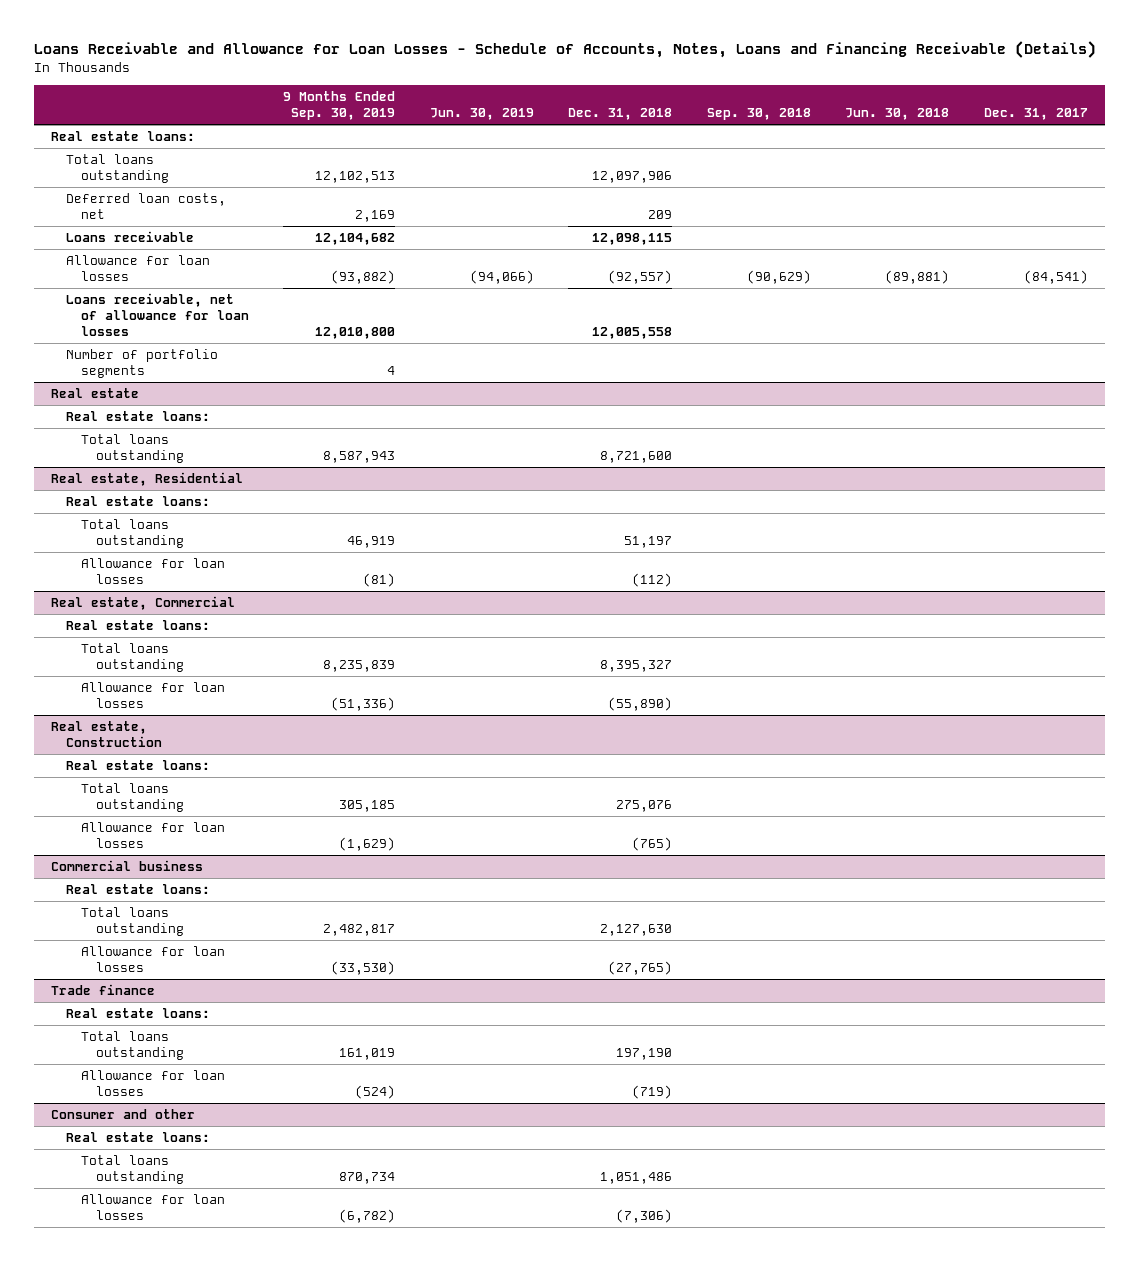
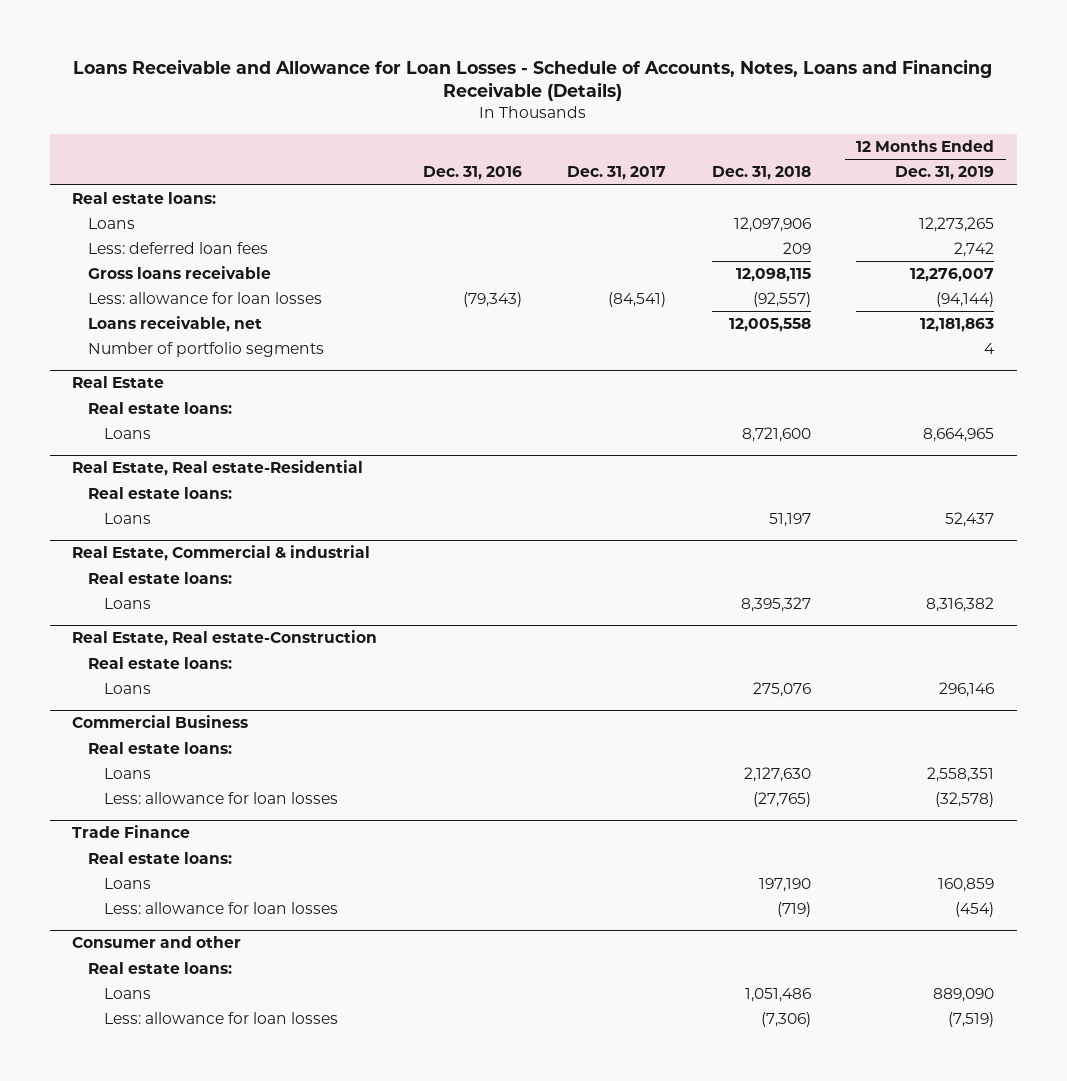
- | 9 Months Ended Sep. 30, 2019 | Jun. 30, 2019 | Dec. 31, 2018 | Sep. 30, 2018 | Jun. 30, 2018 | Dec. 31, 2017
+ | Dec. 31, 2016 | Dec. 31, 2017 | Dec. 31, 2018 | 12 Months Ended Dec. 31, 2019
- Total loans outstanding | 12,102,513 | | 12,097,906 | | |
- Deferred loan costs, net | 2,169 | | 209 | | |
- Loans receivable | 12,104,682 | | 12,098,115 | | |
- Allowance for loan losses | (93,882) | (94,066) | (92,557) | (90,629) | (89,881) | (84,541)
- Loans receivable, net of allowance for loan losses | 12,010,800 | | 12,005,558 | | |
+ Loans | | | 12,097,906 | 12,273,265
+ Less: deferred loan fees | | | 209 | 2,742
+ Gross loans receivable | | | 12,098,115 | 12,276,007
+ Less: allowance for loan losses | (79,343) | (84,541) | (92,557) | (94,144)
+ Loans receivable, net | | | 12,005,558 | 12,181,863
- Real estate
+ Real Estate
- Total loans outstanding | 8,587,943 | | 8,721,600 | | |
- Real estate, Residential
+ Loans | | | 8,721,600 | 8,664,965
+ Real Estate, Real estate-Residential
- Total loans outstanding | 46,919 | | 51,197 | | |
- Allowance for loan losses | (81) | | (112) | | |
- Real estate, Commercial
+ Loans | | | 51,197 | 52,437
+ Real Estate, Commercial & industrial
- Total loans outstanding | 8,235,839 | | 8,395,327 | | |
- Allowance for loan losses | (51,336) | | (55,890) | | |
- Real estate, Construction
+ Loans | | | 8,395,327 | 8,316,382
+ Real Estate, Real estate-Construction
- Total loans outstanding | 305,185 | | 275,076 | | |
- Allowance for loan losses | (1,629) | | (765) | | |
- Commercial business
+ Loans | | | 275,076 | 296,146
+ Commercial Business
- Total loans outstanding | 2,482,817 | | 2,127,630 | | |
- Allowance for loan losses | (33,530) | | (27,765) | | |
- Trade finance
+ Loans | | | 2,127,630 | 2,558,351
+ Less: allowance for loan losses | | | (27,765) | (32,578)
+ Trade Finance
- Total loans outstanding | 161,019 | | 197,190 | | |
- Allowance for loan losses | (524) | | (719) | | |
+ Loans | | | 197,190 | 160,859
+ Less: allowance for loan losses | | | (719) | (454)
@ Consumer and other
- Total loans outstanding | 870,734 | | 1,051,486 | | |
- Allowance for loan losses | (6,782) | | (7,306) | | |
+ Loans | | | 1,051,486 | 889,090
+ Less: allowance for loan losses | | | (7,306) | (7,519)

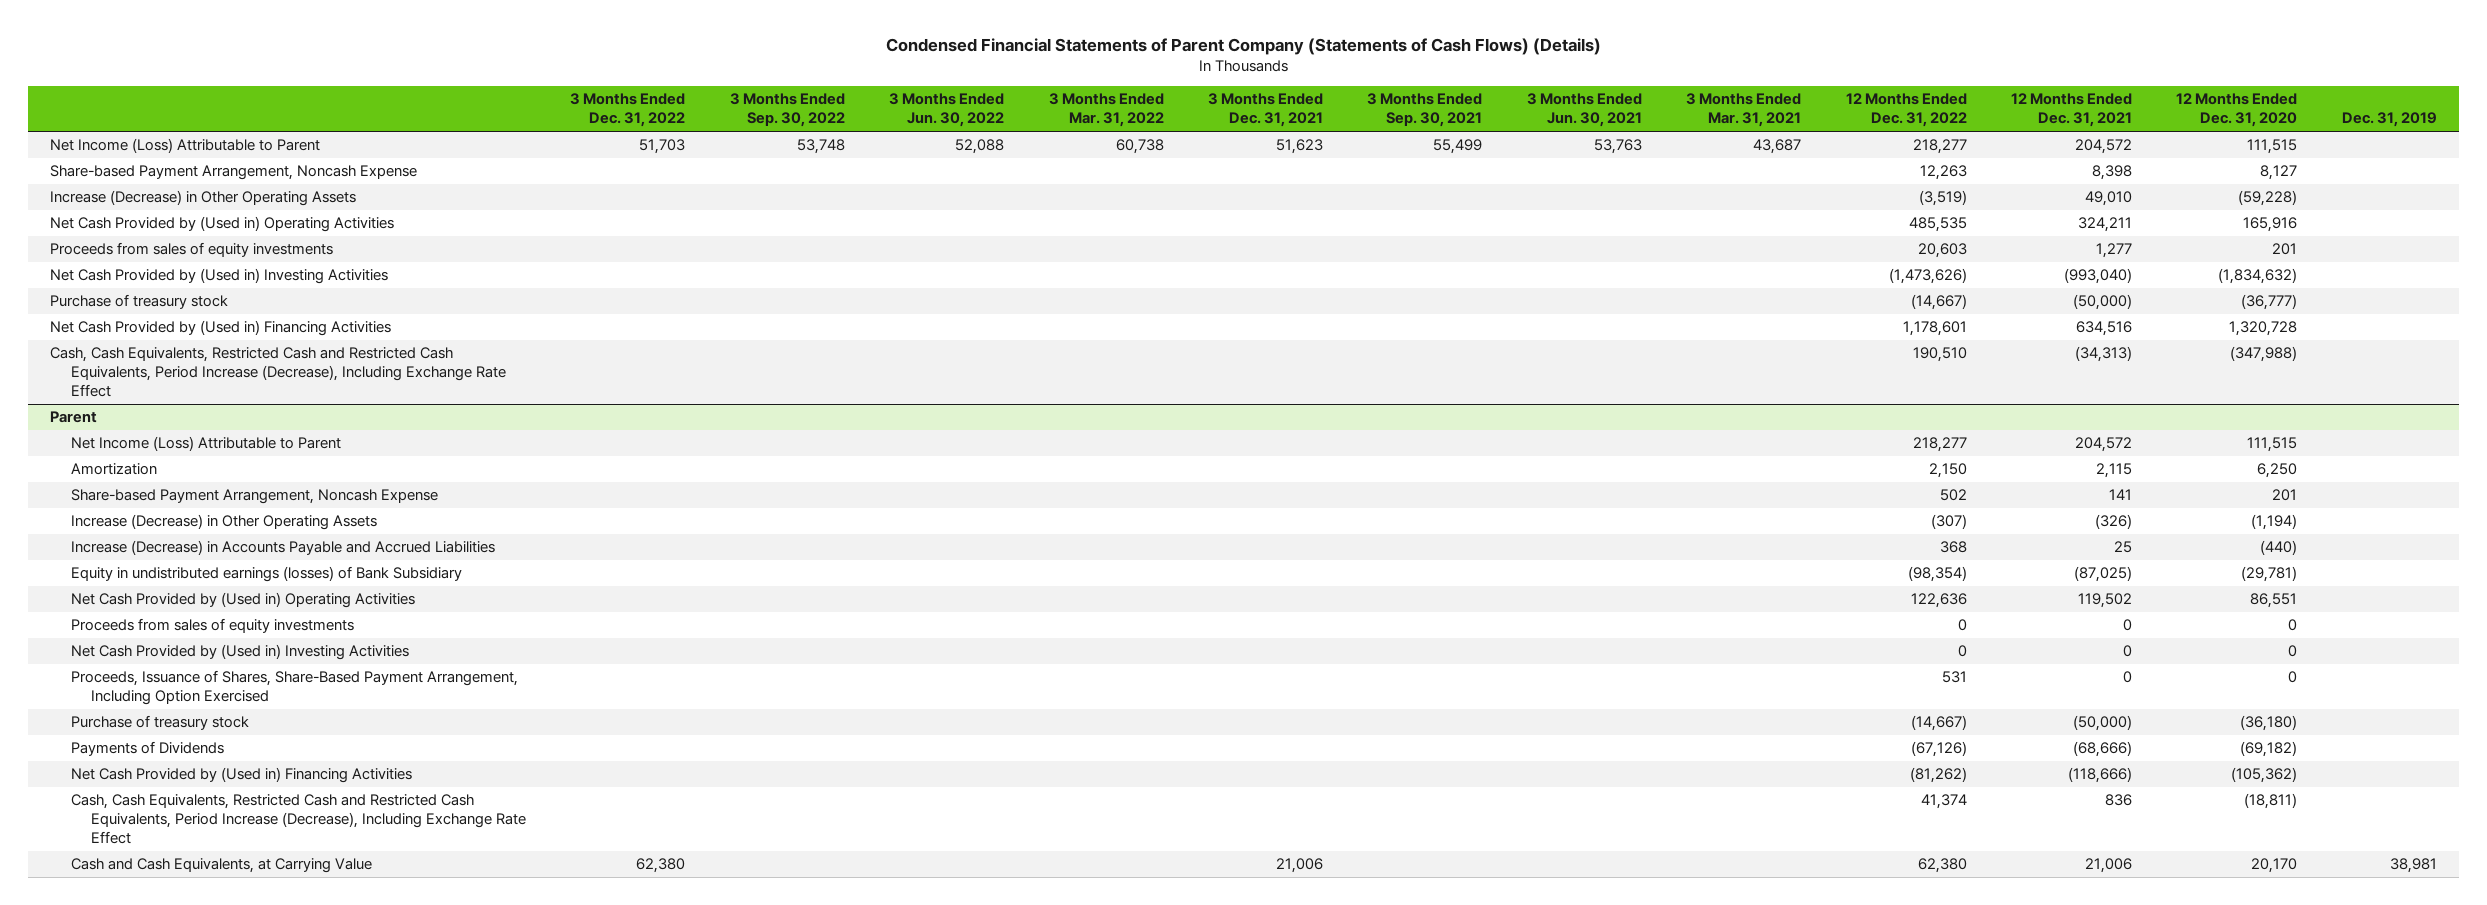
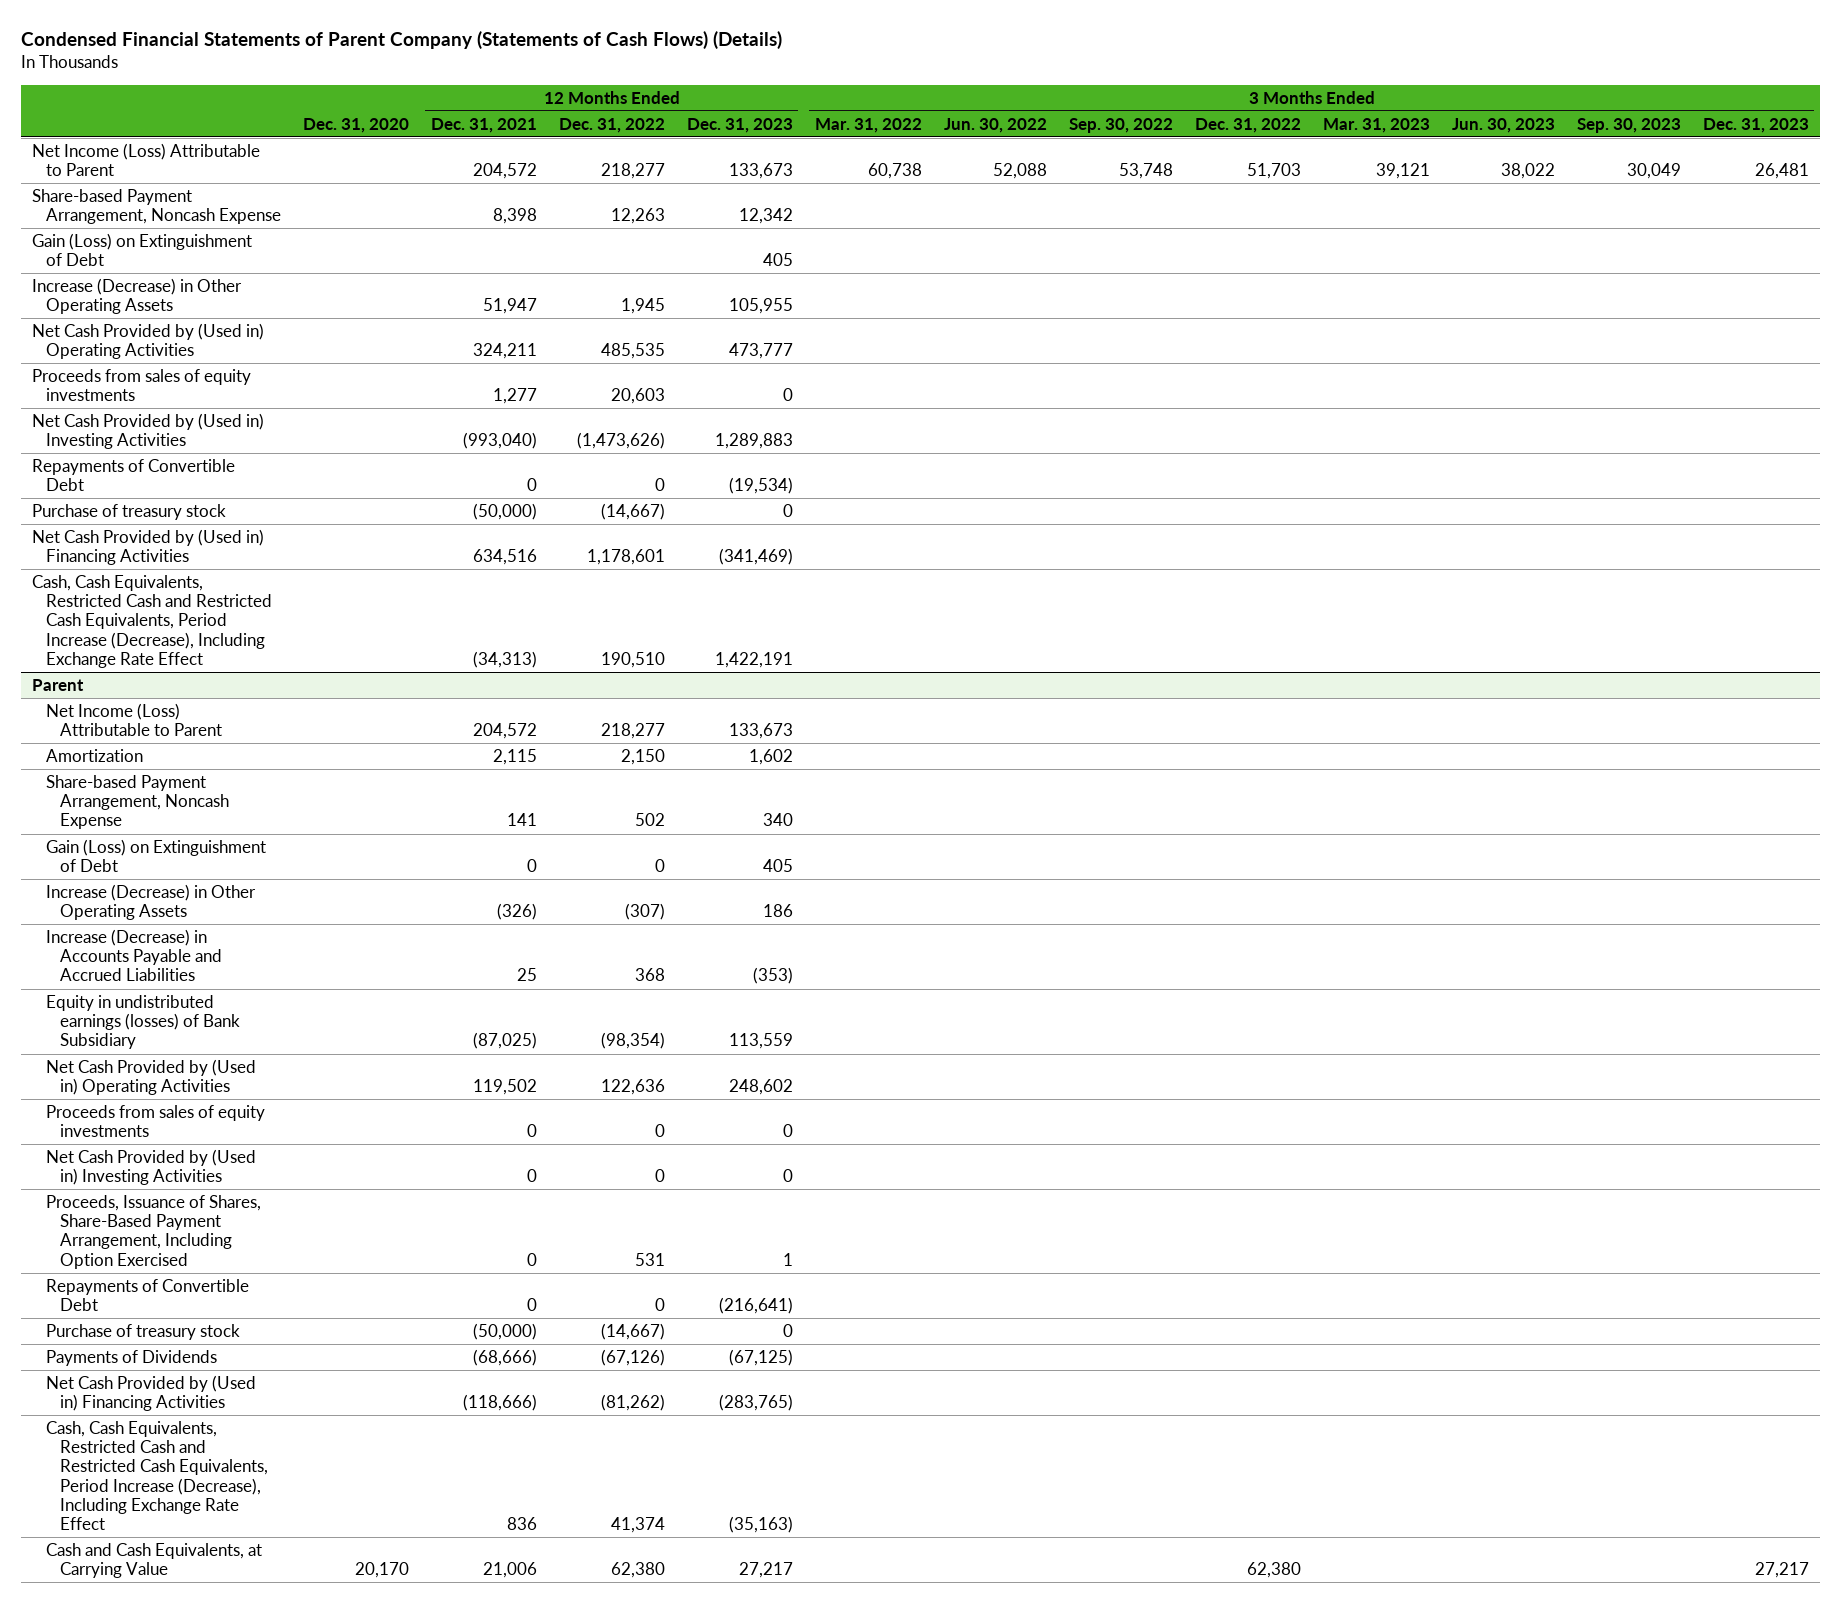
- | 3 Months Ended Dec. 31, 2022 | 3 Months Ended Sep. 30, 2022 | 3 Months Ended Jun. 30, 2022 | 3 Months Ended Mar. 31, 2022 | 3 Months Ended Dec. 31, 2021 | 3 Months Ended Sep. 30, 2021 | 3 Months Ended Jun. 30, 2021 | 3 Months Ended Mar. 31, 2021 | 12 Months Ended Dec. 31, 2022 | 12 Months Ended Dec. 31, 2021 | 12 Months Ended Dec. 31, 2020 | Dec. 31, 2019
+ | Dec. 31, 2020 | 12 Months Ended Dec. 31, 2021 | 12 Months Ended Dec. 31, 2022 | 12 Months Ended Dec. 31, 2023 | 3 Months Ended Mar. 31, 2022 | 3 Months Ended Jun. 30, 2022 | 3 Months Ended Sep. 30, 2022 | 3 Months Ended Dec. 31, 2022 | 3 Months Ended Mar. 31, 2023 | 3 Months Ended Jun. 30, 2023 | 3 Months Ended Sep. 30, 2023 | 3 Months Ended Dec. 31, 2023
- Increase (Decrease) in Other Operating Assets | | | | | | | | | (3,519) | 49,010 | (59,228) |
+ Gain (Loss) on Extinguishment of Debt | | | | 405 | | | | | | | |
+ Increase (Decrease) in Other Operating Assets | | 51,947 | 1,945 | 105,955 | | | | | | | |
+ Repayments of Convertible Debt | | 0 | 0 | (19,534) | | | | | | | |
@ Parent
+ Gain (Loss) on Extinguishment of Debt | | 0 | 0 | 405 | | | | | | | |
+ Repayments of Convertible Debt | | 0 | 0 | (216,641) | | | | | | | |

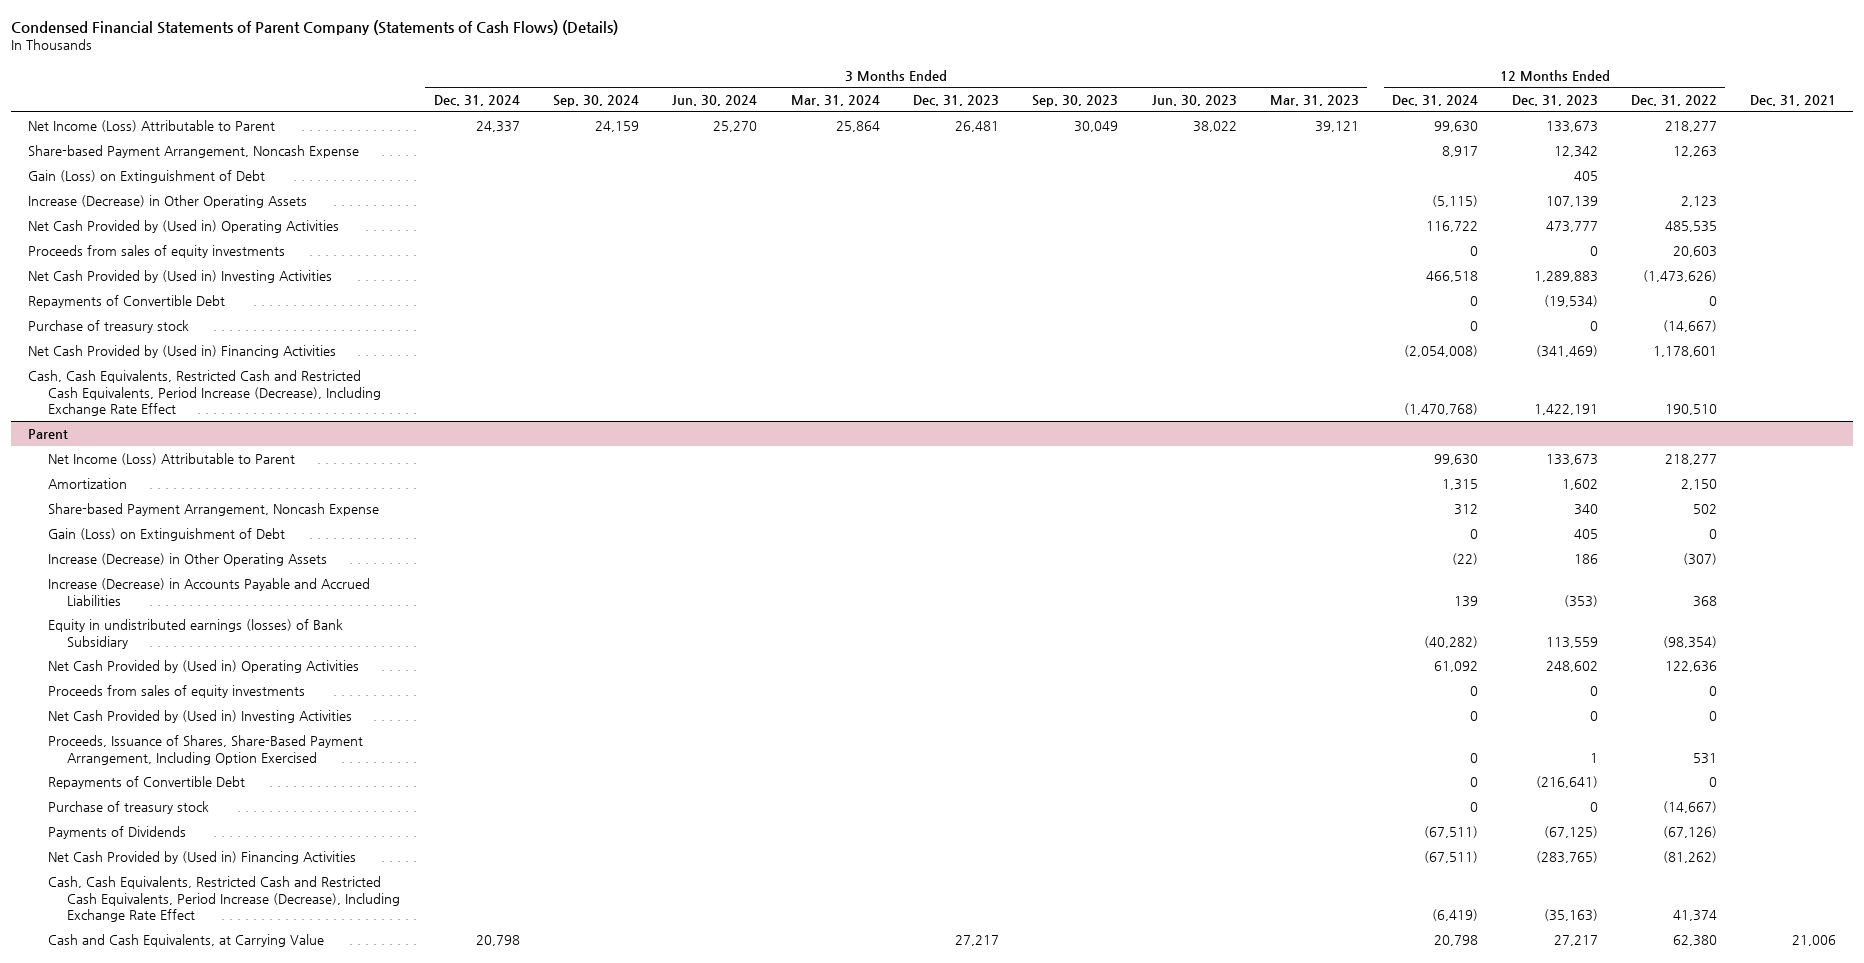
- | Dec. 31, 2020 | 12 Months Ended Dec. 31, 2021 | 12 Months Ended Dec. 31, 2022 | 12 Months Ended Dec. 31, 2023 | 3 Months Ended Mar. 31, 2022 | 3 Months Ended Jun. 30, 2022 | 3 Months Ended Sep. 30, 2022 | 3 Months Ended Dec. 31, 2022 | 3 Months Ended Mar. 31, 2023 | 3 Months Ended Jun. 30, 2023 | 3 Months Ended Sep. 30, 2023 | 3 Months Ended Dec. 31, 2023
+ | 3 Months Ended Dec. 31, 2024 | 3 Months Ended Sep. 30, 2024 | 3 Months Ended Jun. 30, 2024 | 3 Months Ended Mar. 31, 2024 | 3 Months Ended Dec. 31, 2023 | 3 Months Ended Sep. 30, 2023 | 3 Months Ended Jun. 30, 2023 | 3 Months Ended Mar. 31, 2023 | 12 Months Ended Dec. 31, 2024 | 12 Months Ended Dec. 31, 2023 | 12 Months Ended Dec. 31, 2022 | Dec. 31, 2021
- Increase (Decrease) in Other Operating Assets | | 51,947 | 1,945 | 105,955 | | | | | | | |
+ Increase (Decrease) in Other Operating Assets | | | | | | | | | (5,115) | 107,139 | 2,123 |

